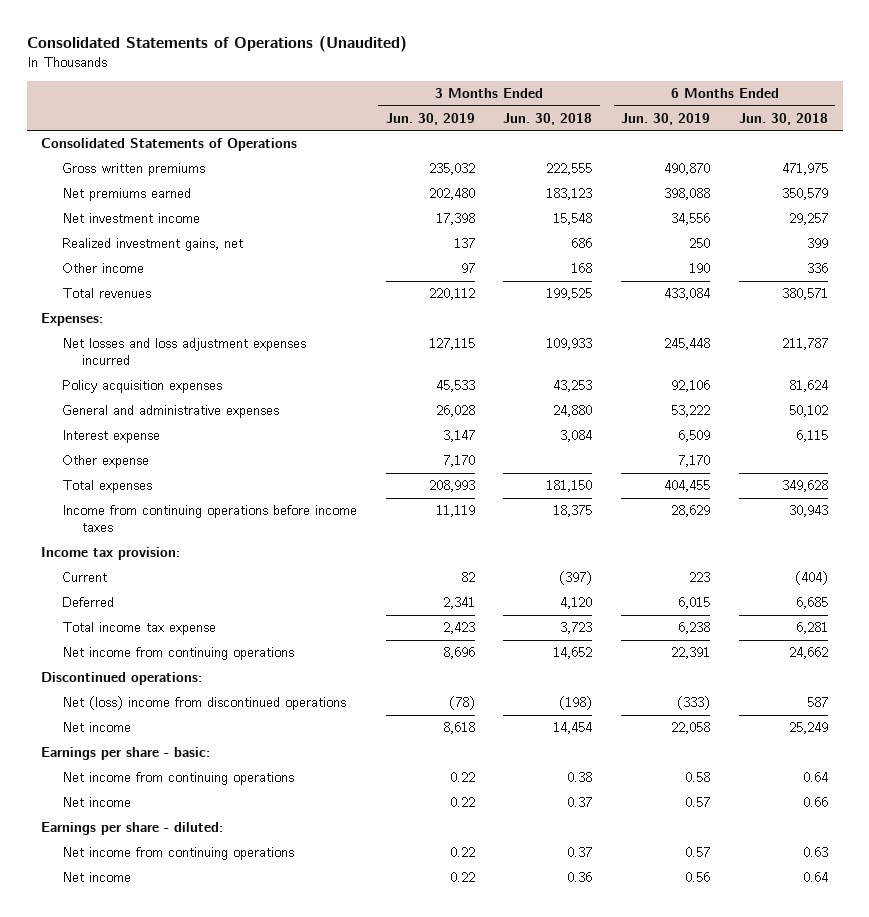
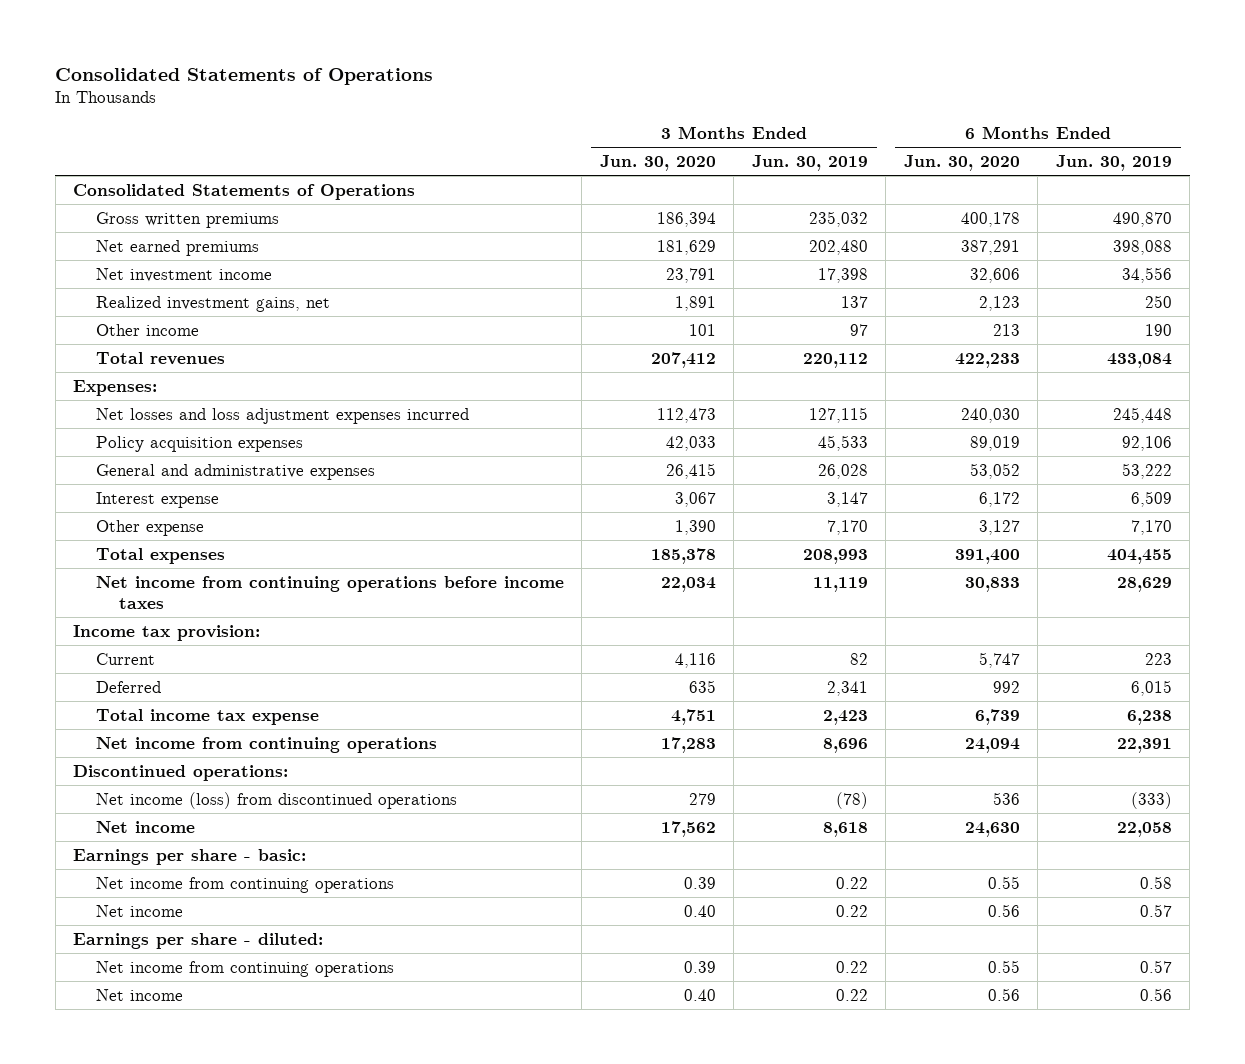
- Consolidated Statements of Operations (Unaudited)
+ Consolidated Statements of Operations
- | 3 Months Ended Jun. 30, 2019 | 3 Months Ended Jun. 30, 2018 | 6 Months Ended Jun. 30, 2019 | 6 Months Ended Jun. 30, 2018
+ | 3 Months Ended Jun. 30, 2020 | 3 Months Ended Jun. 30, 2019 | 6 Months Ended Jun. 30, 2020 | 6 Months Ended Jun. 30, 2019
- Net premiums earned | 202,480 | 183,123 | 398,088 | 350,579
+ Net earned premiums | 181,629 | 202,480 | 387,291 | 398,088
- Income from continuing operations before income taxes | 11,119 | 18,375 | 28,629 | 30,943
+ Net income from continuing operations before income taxes | 22,034 | 11,119 | 30,833 | 28,629
- Net (loss) income from discontinued operations | (78) | (198) | (333) | 587
+ Net income (loss) from discontinued operations | 279 | (78) | 536 | (333)

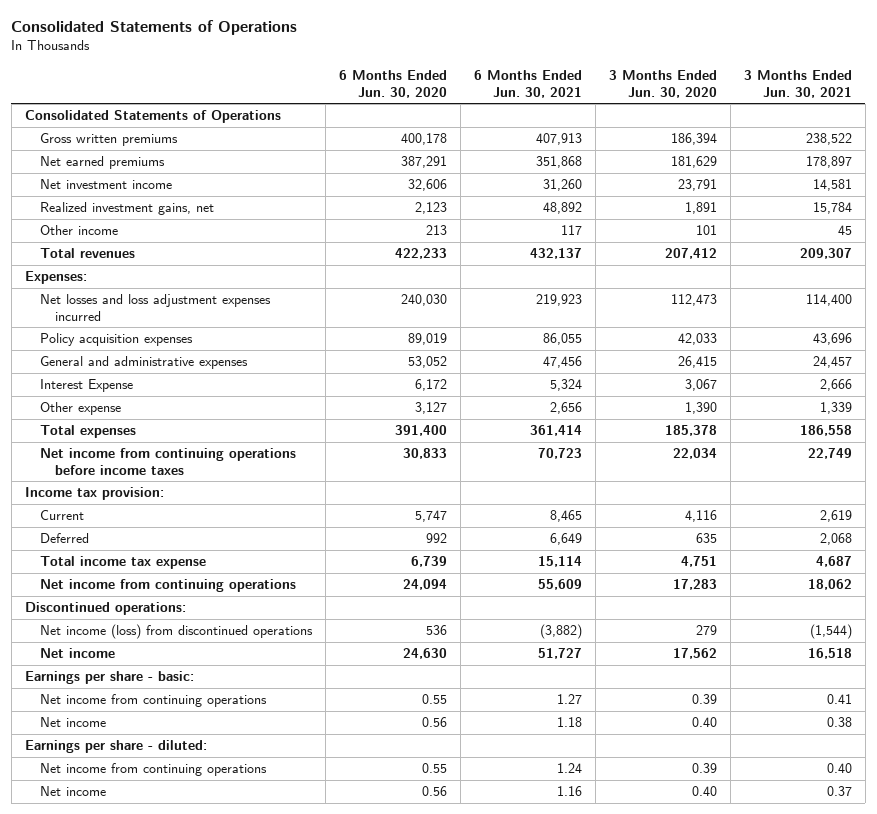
- | 3 Months Ended Jun. 30, 2020 | 3 Months Ended Jun. 30, 2019 | 6 Months Ended Jun. 30, 2020 | 6 Months Ended Jun. 30, 2019
+ | 6 Months Ended Jun. 30, 2020 | 6 Months Ended Jun. 30, 2021 | 3 Months Ended Jun. 30, 2020 | 3 Months Ended Jun. 30, 2021
- Interest expense | 3,067 | 3,147 | 6,172 | 6,509
+ Interest Expense | 6,172 | 5,324 | 3,067 | 2,666

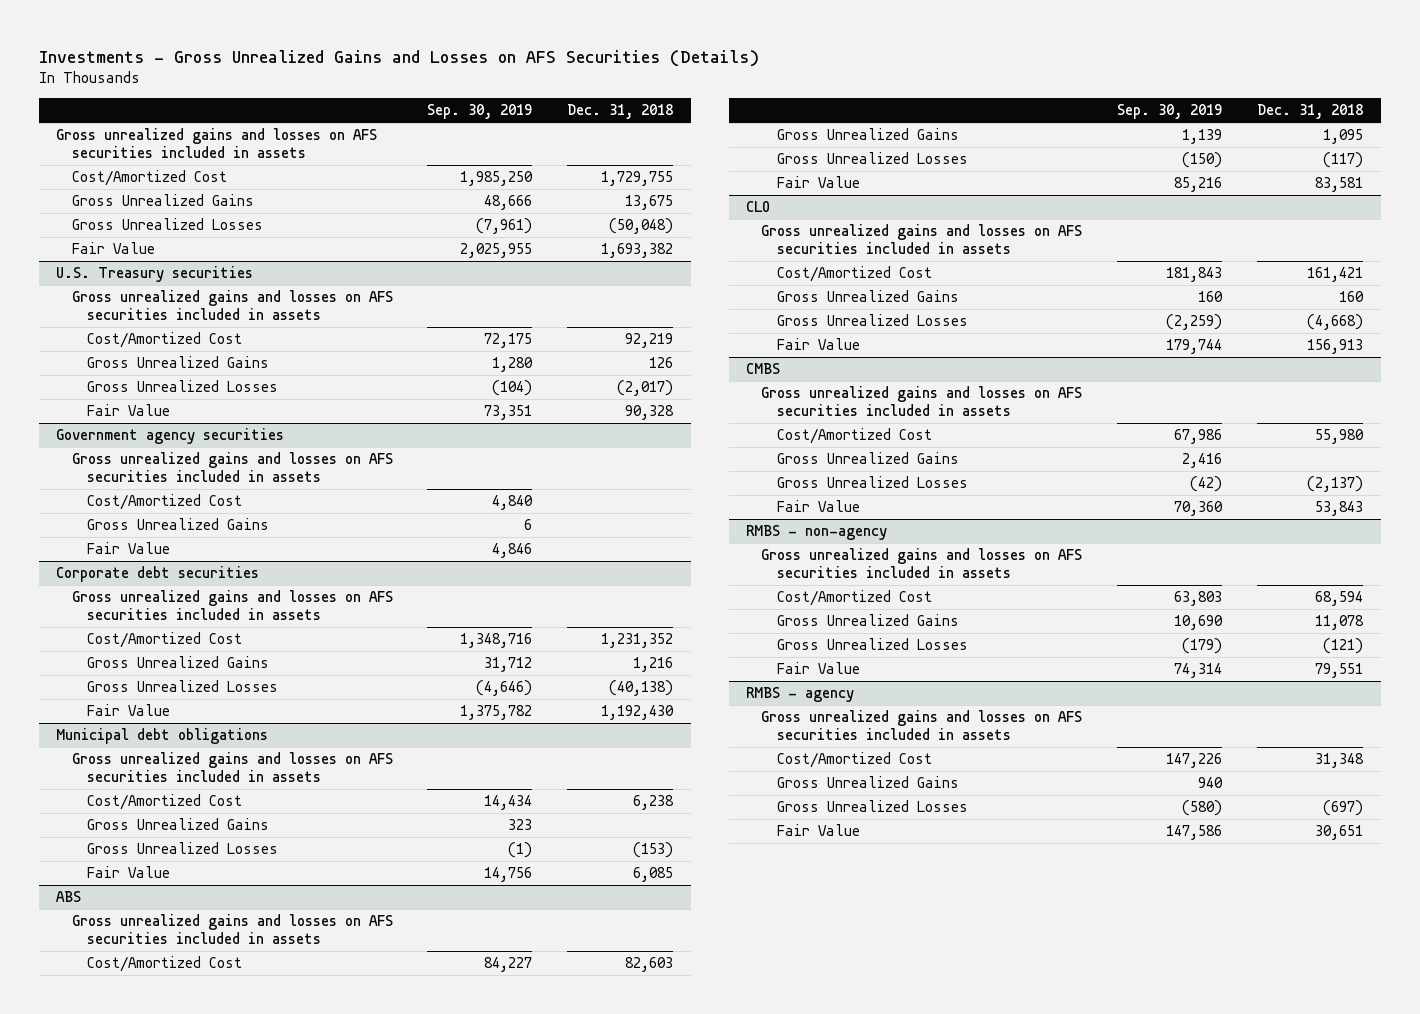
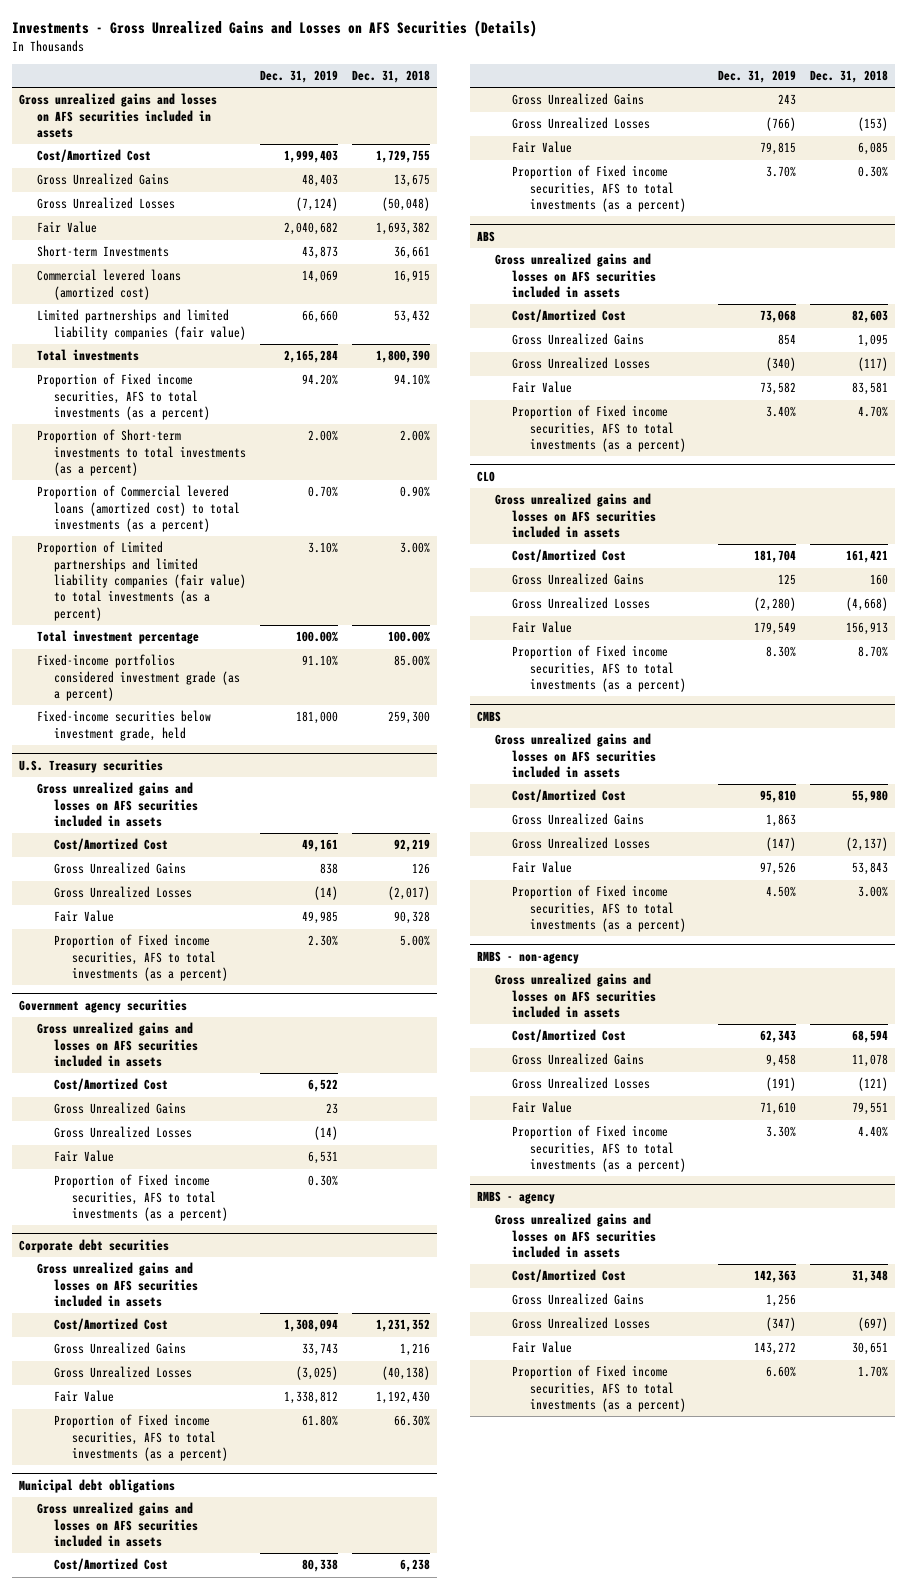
- | Sep. 30, 2019 | Dec. 31, 2018
+ | Dec. 31, 2019 | Dec. 31, 2018
+ Short-term Investments | 43,873 | 36,661
+ Commercial levered loans (amortized cost) | 14,069 | 16,915
+ Limited partnerships and limited liability companies (fair value) | 66,660 | 53,432
+ Total investments | 2,165,284 | 1,800,390
+ Proportion of Fixed income securities, AFS to total investments (as a percent) | 94.20% | 94.10%
+ Proportion of Short-term investments to total investments (as a percent) | 2.00% | 2.00%
+ Proportion of Commercial levered loans (amortized cost) to total investments (as a percent) | 0.70% | 0.90%
+ Proportion of Limited partnerships and limited liability companies (fair value) to total investments (as a percent) | 3.10% | 3.00%
+ Total investment percentage | 100.00% | 100.00%
+ Fixed-income portfolios considered investment grade (as a percent) | 91.10% | 85.00%
+ Fixed-income securities below investment grade, held | 181,000 | 259,300
@ U.S. Treasury securities
+ Proportion of Fixed income securities, AFS to total investments (as a percent) | 2.30% | 5.00%
@ Government agency securities
+ Gross Unrealized Losses | (14) |
+ Proportion of Fixed income securities, AFS to total investments (as a percent) | 0.30% |
@ Corporate debt securities
+ Proportion of Fixed income securities, AFS to total investments (as a percent) | 61.80% | 66.30%
@ Municipal debt obligations
+ Proportion of Fixed income securities, AFS to total investments (as a percent) | 3.70% | 0.30%
@ ABS
+ Proportion of Fixed income securities, AFS to total investments (as a percent) | 3.40% | 4.70%
@ CLO
+ Proportion of Fixed income securities, AFS to total investments (as a percent) | 8.30% | 8.70%
@ CMBS
+ Proportion of Fixed income securities, AFS to total investments (as a percent) | 4.50% | 3.00%
@ RMBS - non-agency
+ Proportion of Fixed income securities, AFS to total investments (as a percent) | 3.30% | 4.40%
@ RMBS - agency
+ Proportion of Fixed income securities, AFS to total investments (as a percent) | 6.60% | 1.70%

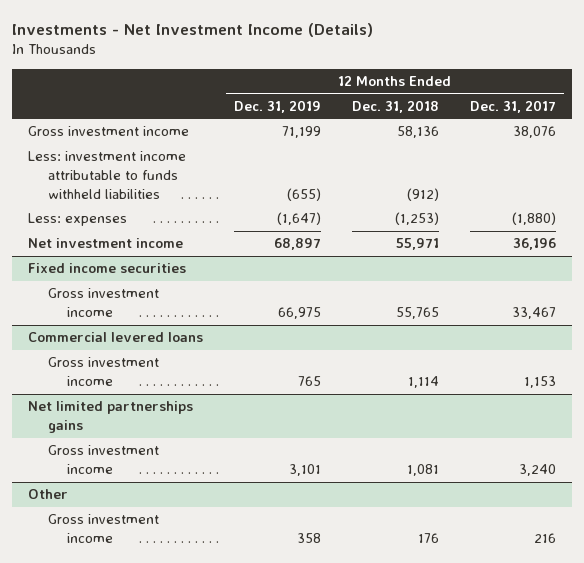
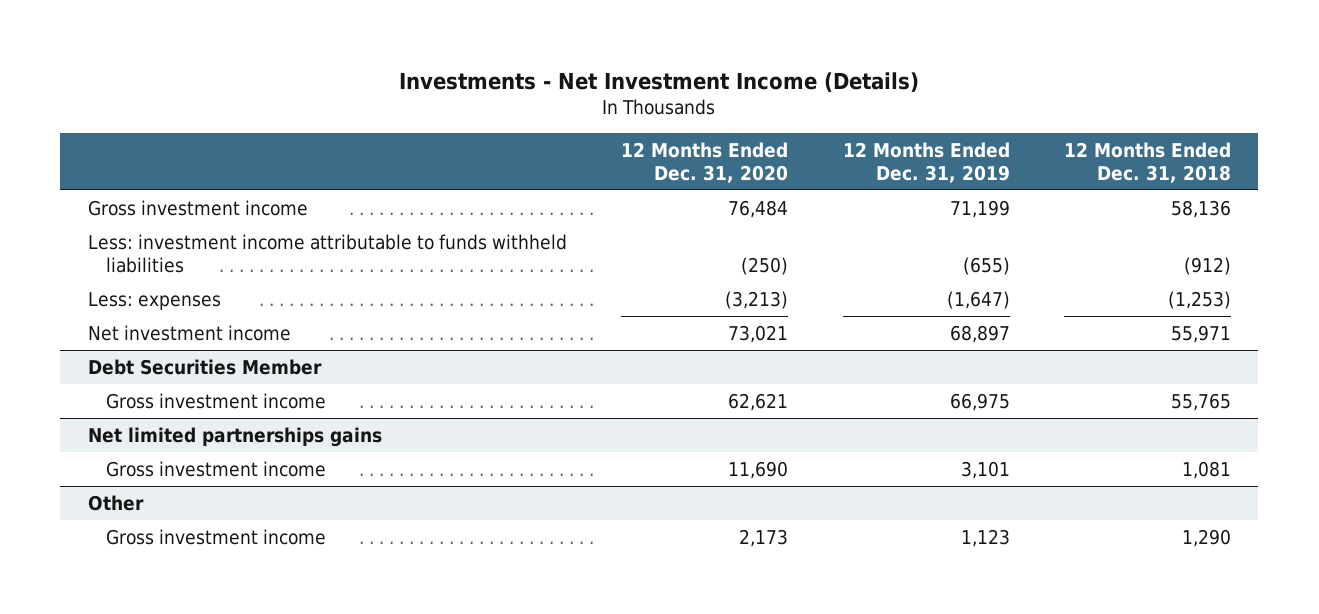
- | 12 Months Ended Dec. 31, 2019 | 12 Months Ended Dec. 31, 2018 | 12 Months Ended Dec. 31, 2017
+ | 12 Months Ended Dec. 31, 2020 | 12 Months Ended Dec. 31, 2019 | 12 Months Ended Dec. 31, 2018
- Fixed income securities
+ Debt Securities Member
- Commercial levered loans
- Gross investment income | 765 | 1,114 | 1,153
@ Other
- Gross investment income | 358 | 176 | 216
+ Gross investment income | 2,173 | 1,123 | 1,290

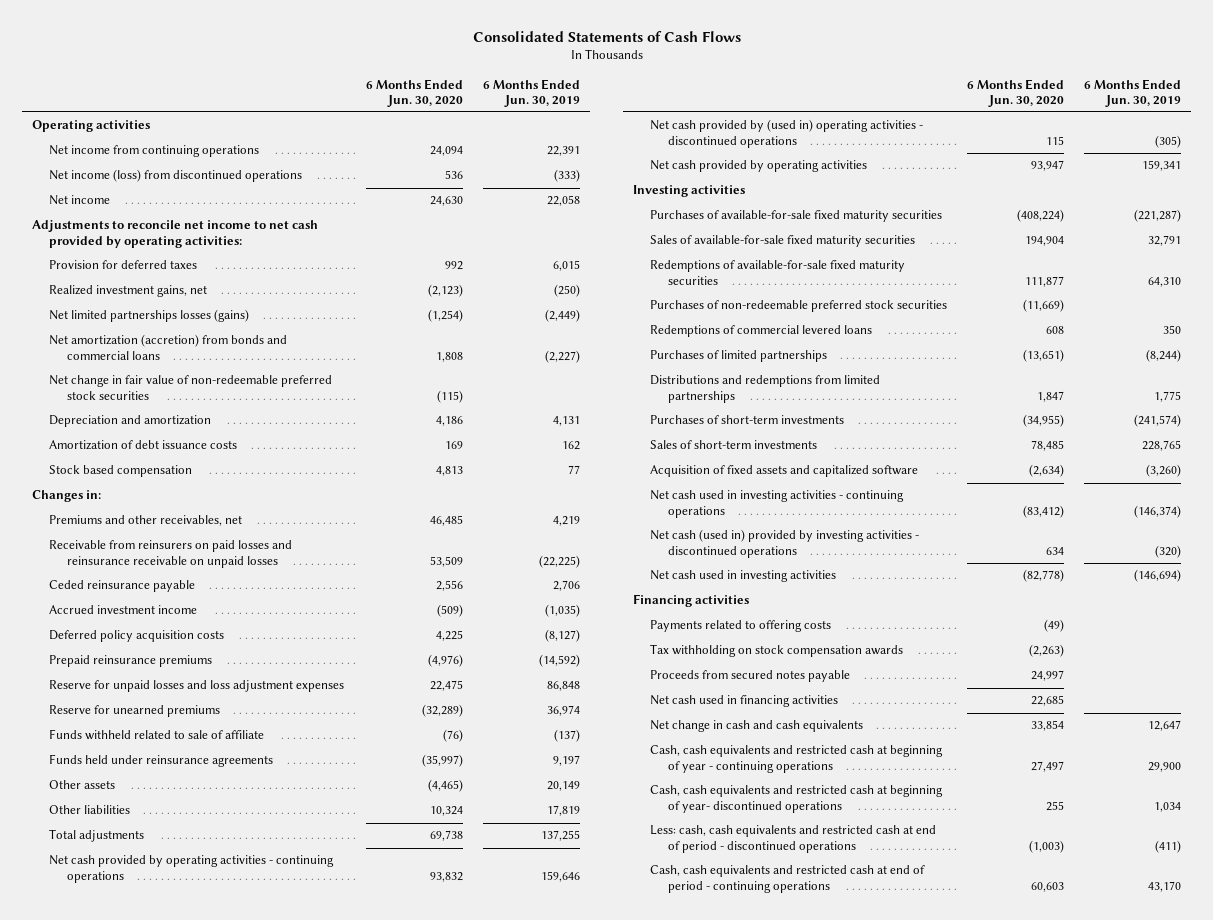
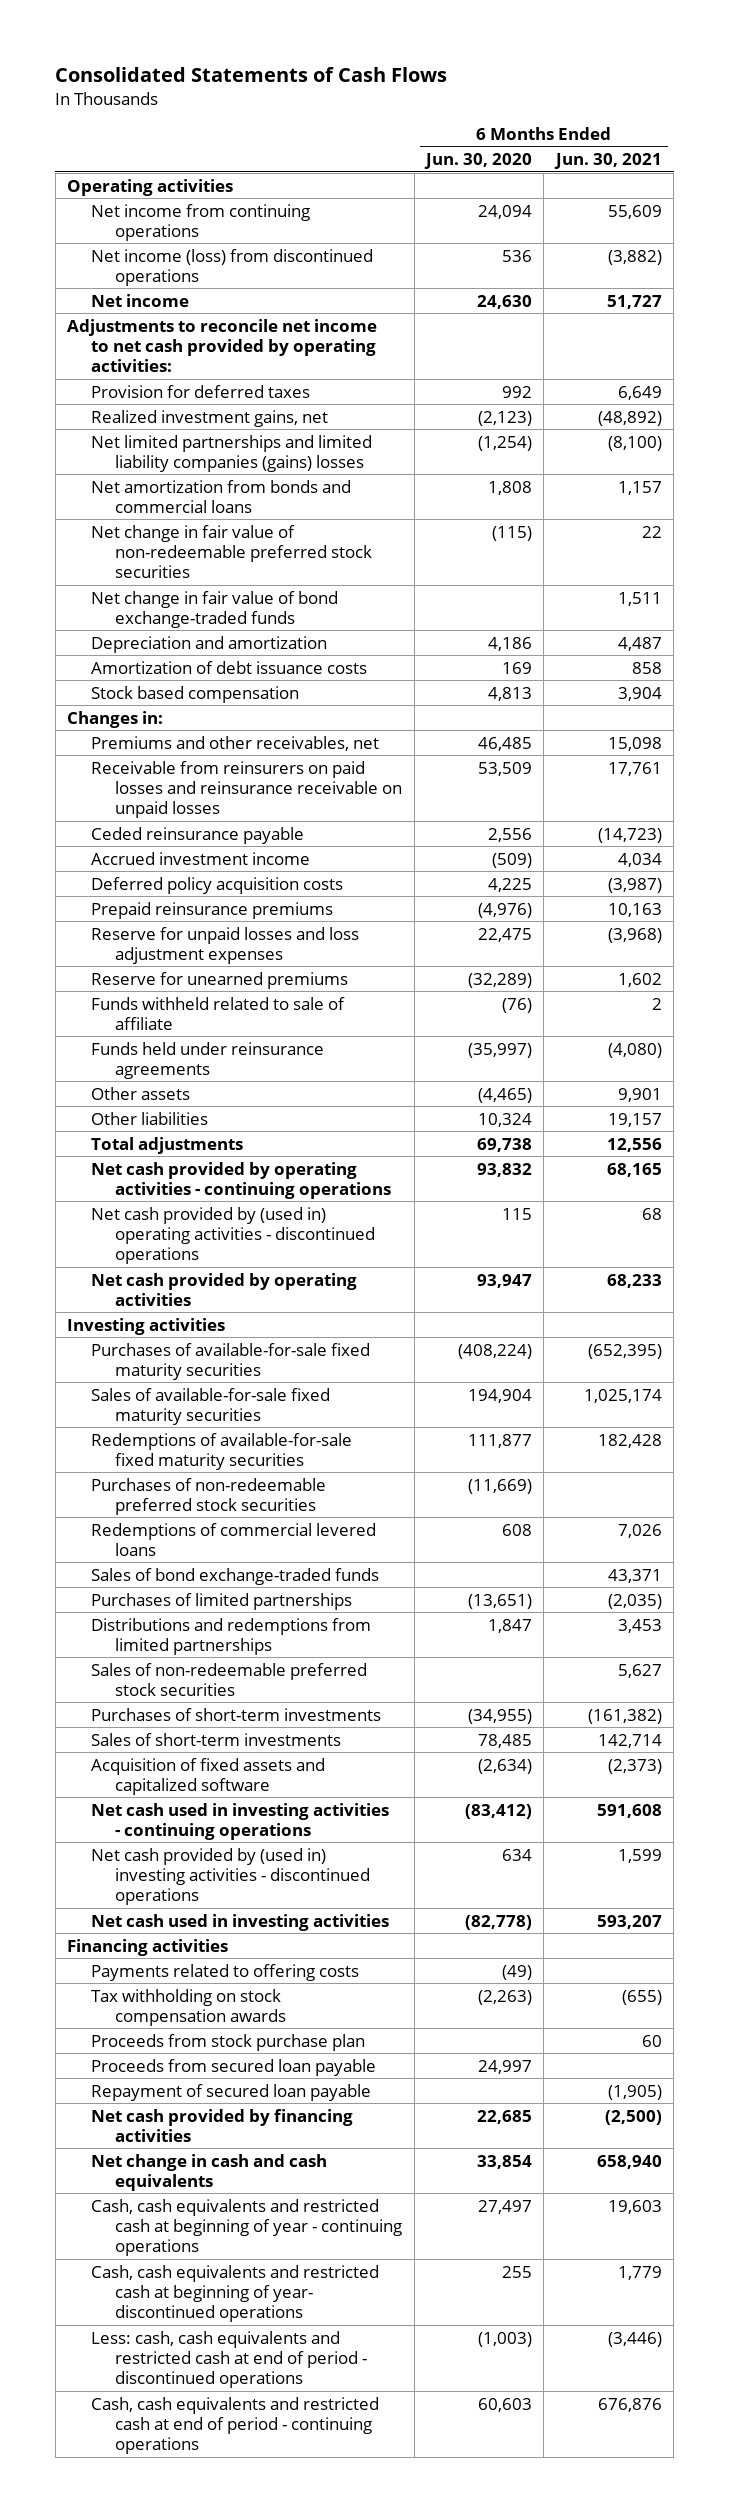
- | 6 Months Ended Jun. 30, 2020 | 6 Months Ended Jun. 30, 2019
+ | 6 Months Ended Jun. 30, 2020 | 6 Months Ended Jun. 30, 2021
- Net limited partnerships losses (gains) | (1,254) | (2,449)
- Net amortization (accretion) from bonds and commercial loans | 1,808 | (2,227)
+ Net limited partnerships and limited liability companies (gains) losses | (1,254) | (8,100)
+ Net amortization from bonds and commercial loans | 1,808 | 1,157
+ Net change in fair value of bond exchange-traded funds | | 1,511
+ Sales of bond exchange-traded funds | | 43,371
+ Sales of non-redeemable preferred stock securities | | 5,627
- Net cash (used in) provided by investing activities - discontinued operations | 634 | (320)
+ Net cash provided by (used in) investing activities - discontinued operations | 634 | 1,599
- Proceeds from secured notes payable | 24,997 |
- Net cash used in financing activities | 22,685 |
+ Proceeds from stock purchase plan | | 60
+ Proceeds from secured loan payable | 24,997 |
+ Repayment of secured loan payable | | (1,905)
+ Net cash provided by financing activities | 22,685 | (2,500)

